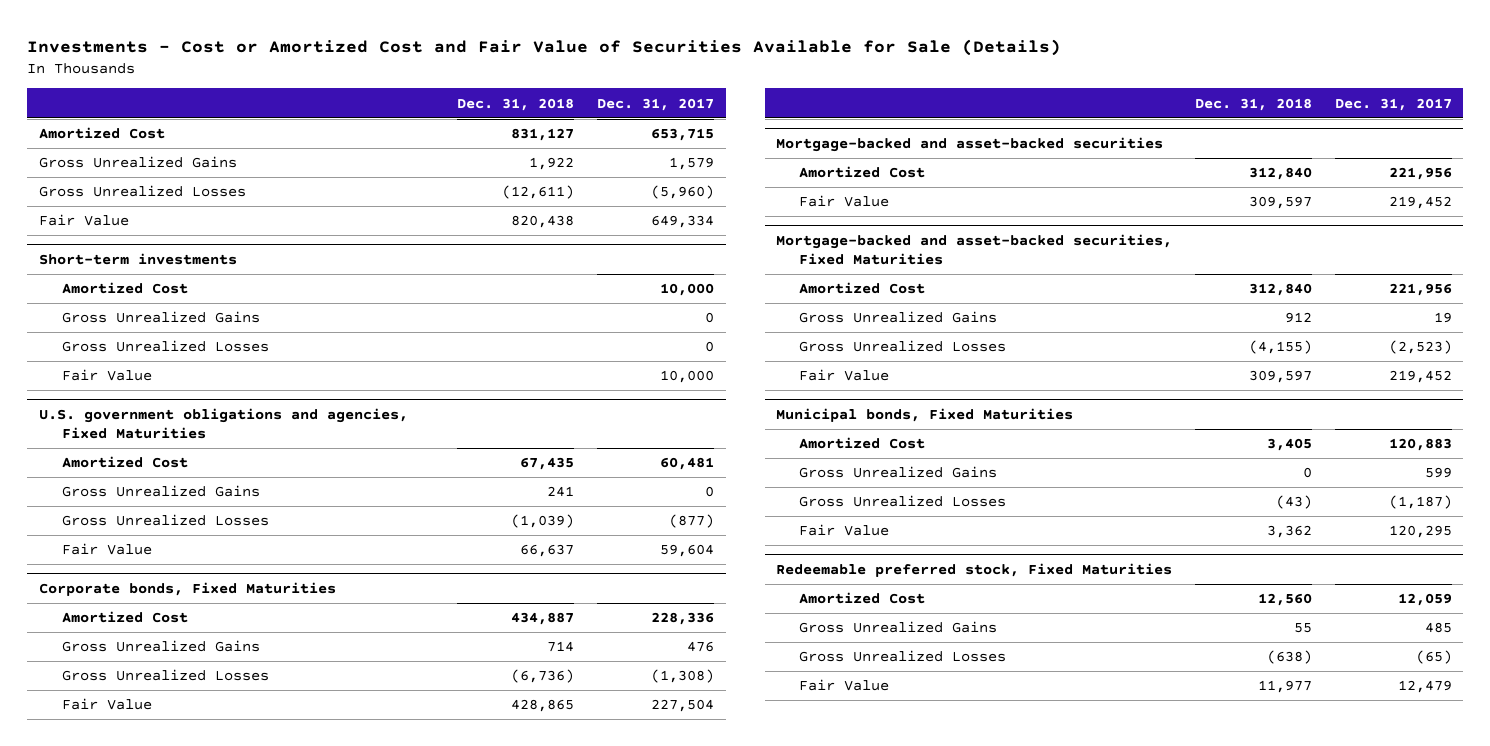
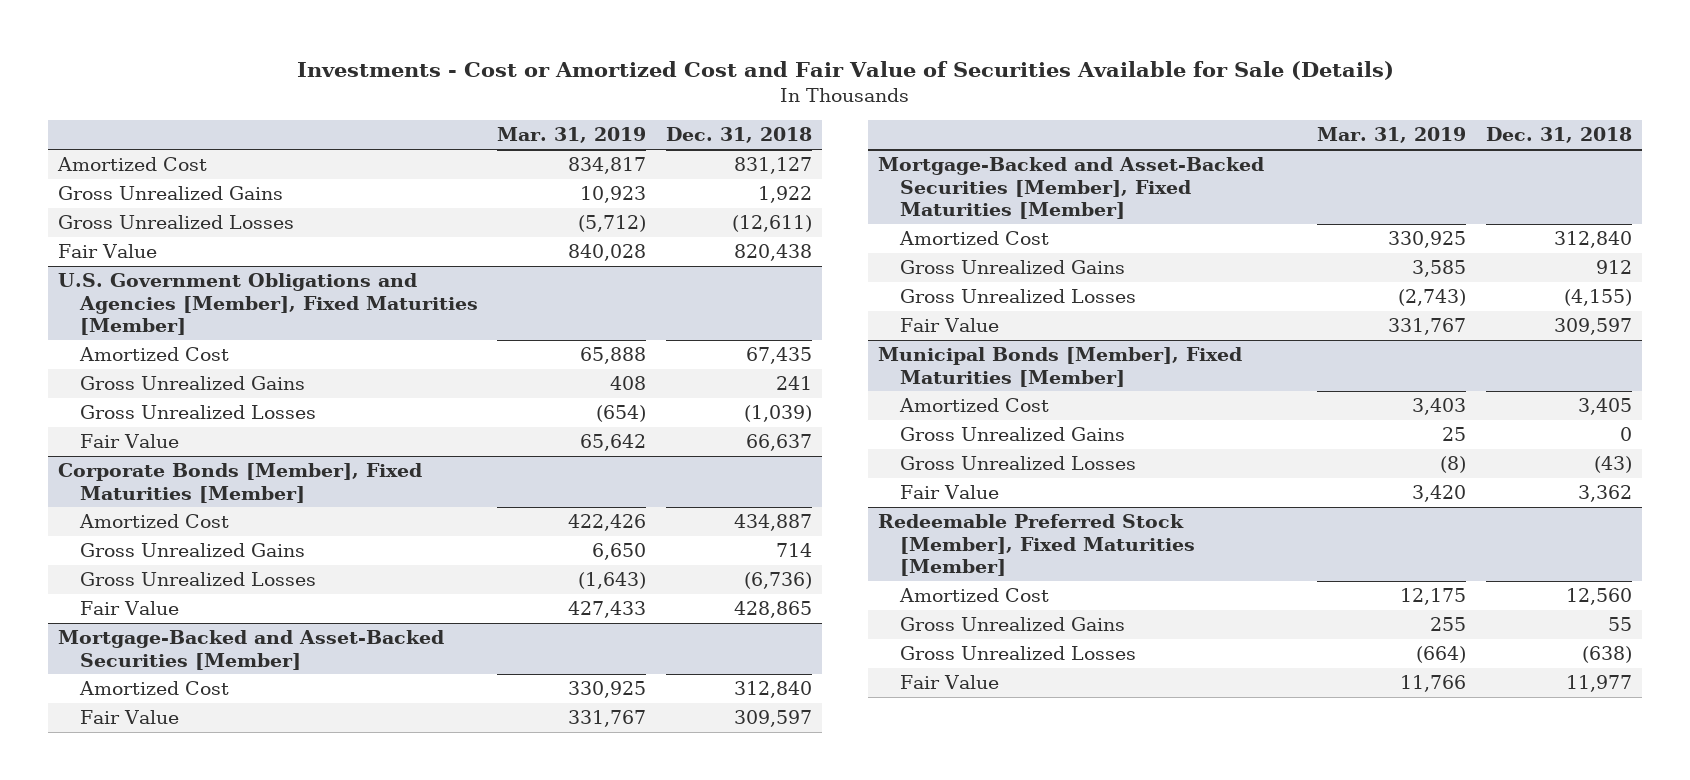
- | Dec. 31, 2018 | Dec. 31, 2017
+ | Mar. 31, 2019 | Dec. 31, 2018
- Short-term investments
- Amortized Cost | | 10,000
- Gross Unrealized Gains | | 0
- Gross Unrealized Losses | | 0
- Fair Value | | 10,000
- U.S. government obligations and agencies, Fixed Maturities
+ U.S. Government Obligations and Agencies [Member], Fixed Maturities [Member]
- Corporate bonds, Fixed Maturities
+ Corporate Bonds [Member], Fixed Maturities [Member]
- Mortgage-backed and asset-backed securities
+ Mortgage-Backed and Asset-Backed Securities [Member]
- Mortgage-backed and asset-backed securities, Fixed Maturities
+ Mortgage-Backed and Asset-Backed Securities [Member], Fixed Maturities [Member]
- Municipal bonds, Fixed Maturities
+ Municipal Bonds [Member], Fixed Maturities [Member]
- Redeemable preferred stock, Fixed Maturities
+ Redeemable Preferred Stock [Member], Fixed Maturities [Member]

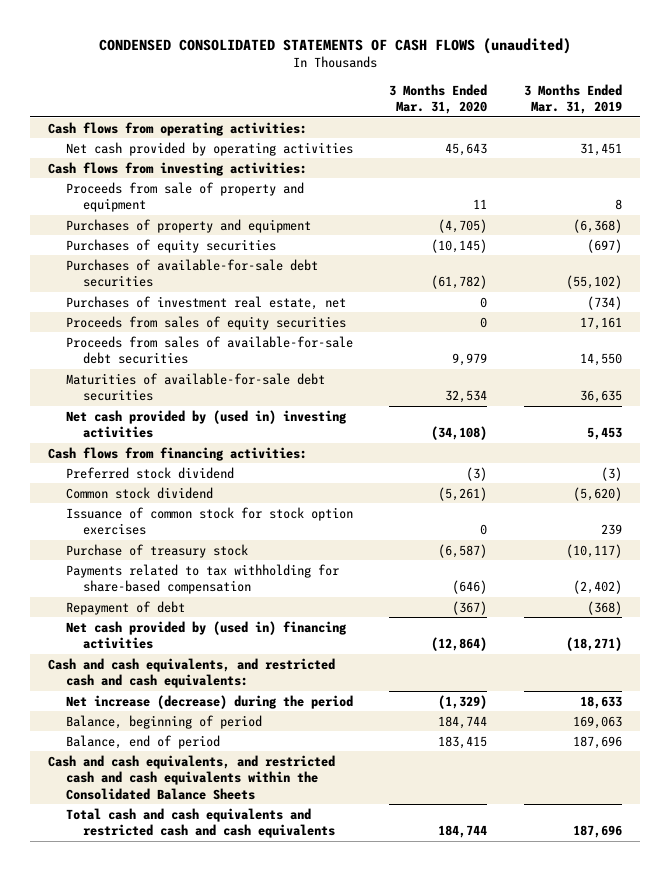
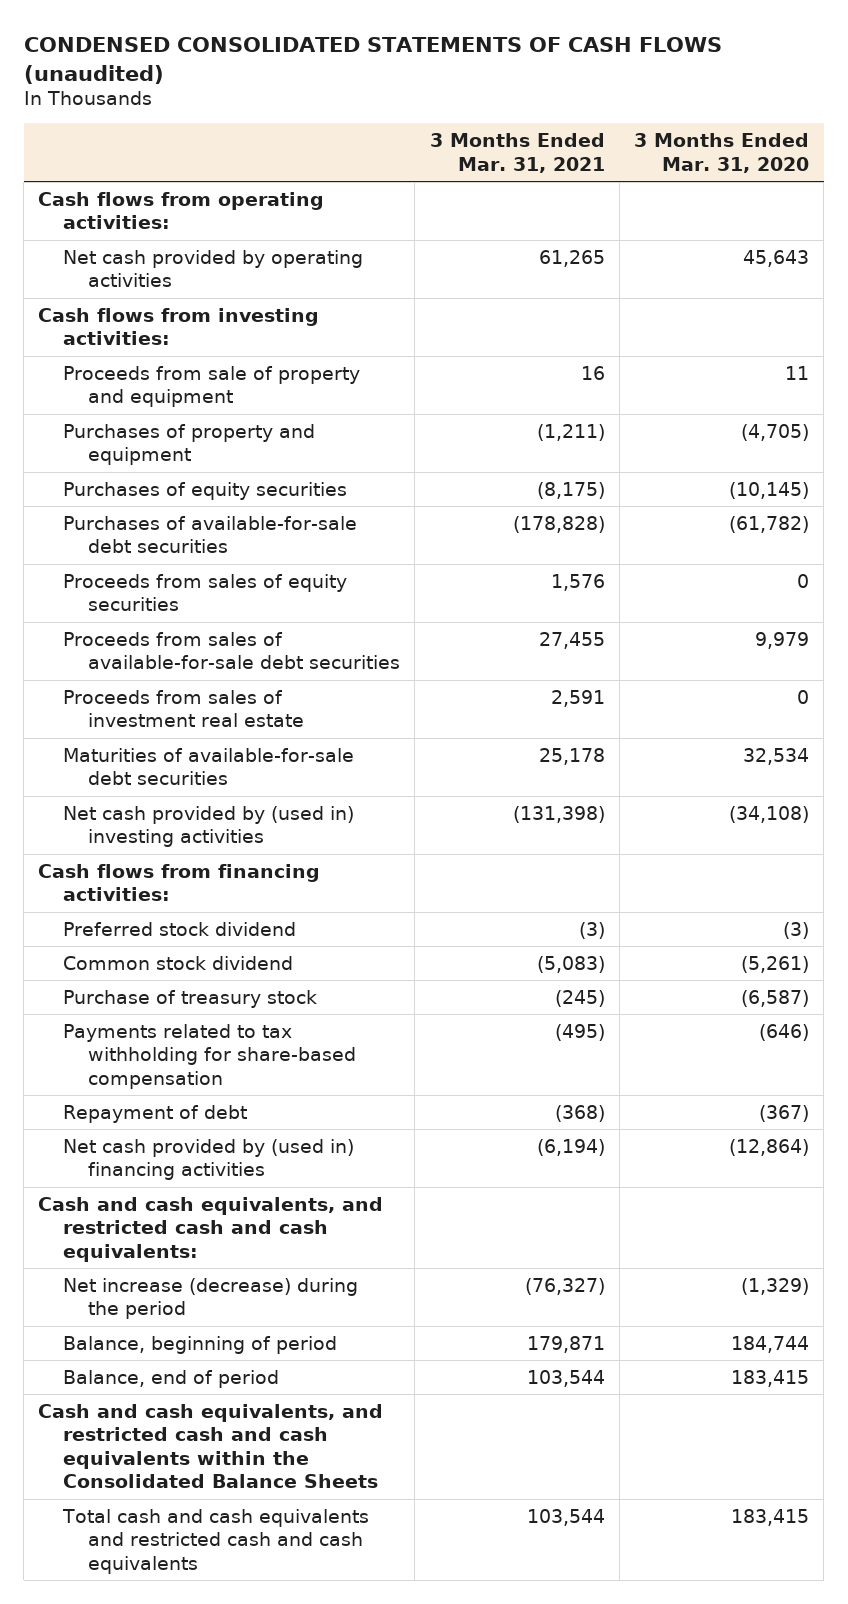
- | 3 Months Ended Mar. 31, 2020 | 3 Months Ended Mar. 31, 2019
+ | 3 Months Ended Mar. 31, 2021 | 3 Months Ended Mar. 31, 2020
- Purchases of investment real estate, net | 0 | (734)
+ Proceeds from sales of investment real estate | 2,591 | 0
- Issuance of common stock for stock option exercises | 0 | 239
- Total cash and cash equivalents and restricted cash and cash equivalents | 184,744 | 187,696
+ Total cash and cash equivalents and restricted cash and cash equivalents | 103,544 | 183,415

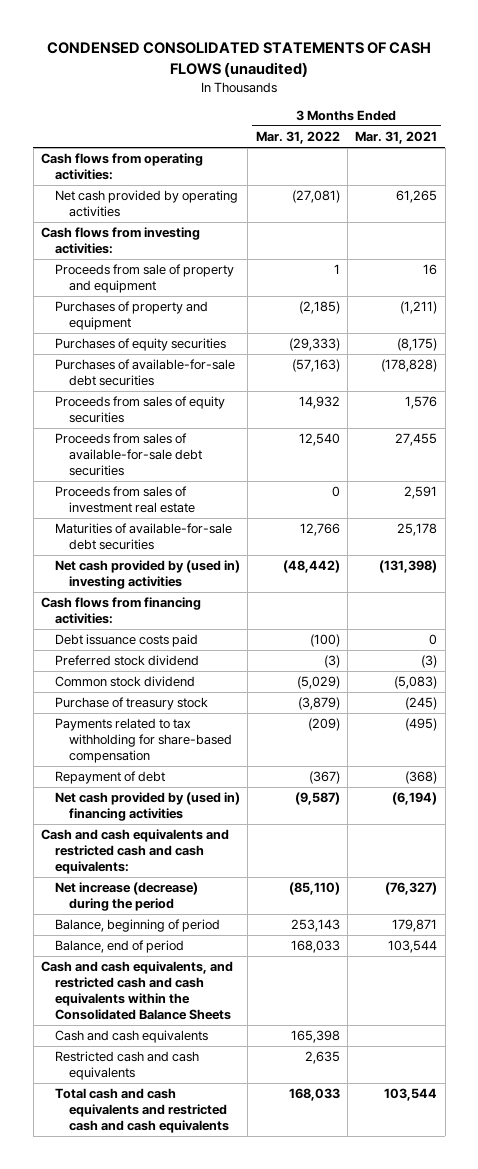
- | 3 Months Ended Mar. 31, 2021 | 3 Months Ended Mar. 31, 2020
+ | 3 Months Ended Mar. 31, 2022 | 3 Months Ended Mar. 31, 2021
+ Debt issuance costs paid | (100) | 0
- Cash and cash equivalents, and restricted cash and cash equivalents:
+ Cash and cash equivalents and restricted cash and cash equivalents:
+ Cash and cash equivalents | 165,398 |
+ Restricted cash and cash equivalents | 2,635 |

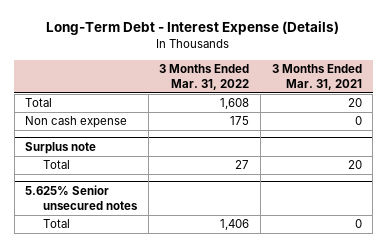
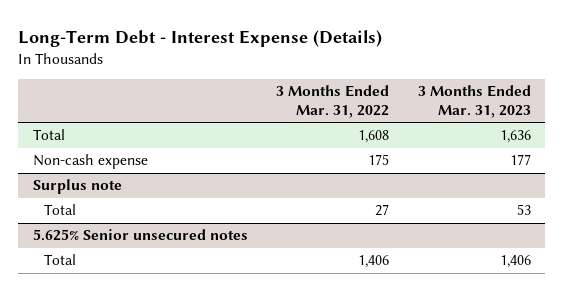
- | 3 Months Ended Mar. 31, 2022 | 3 Months Ended Mar. 31, 2021
+ | 3 Months Ended Mar. 31, 2022 | 3 Months Ended Mar. 31, 2023
- Non cash expense | 175 | 0
+ Non-cash expense | 175 | 177

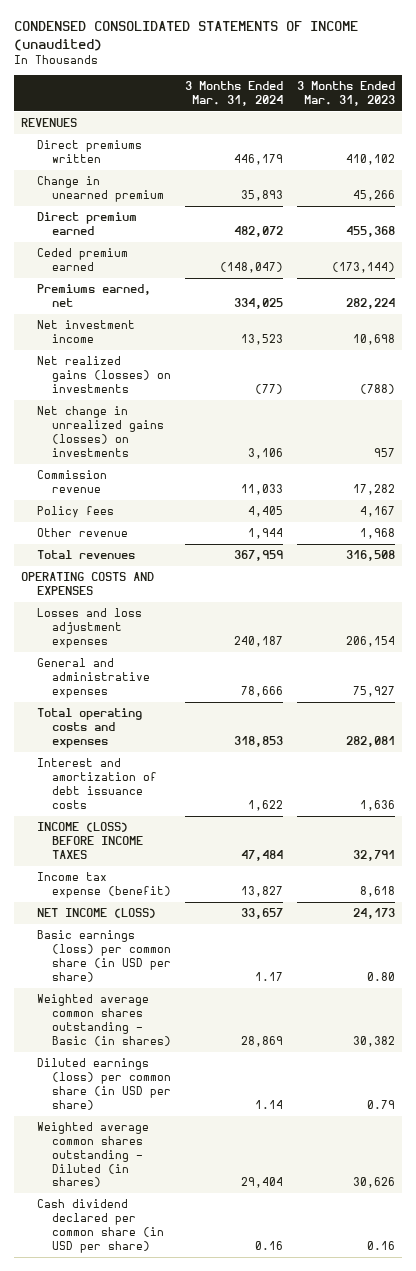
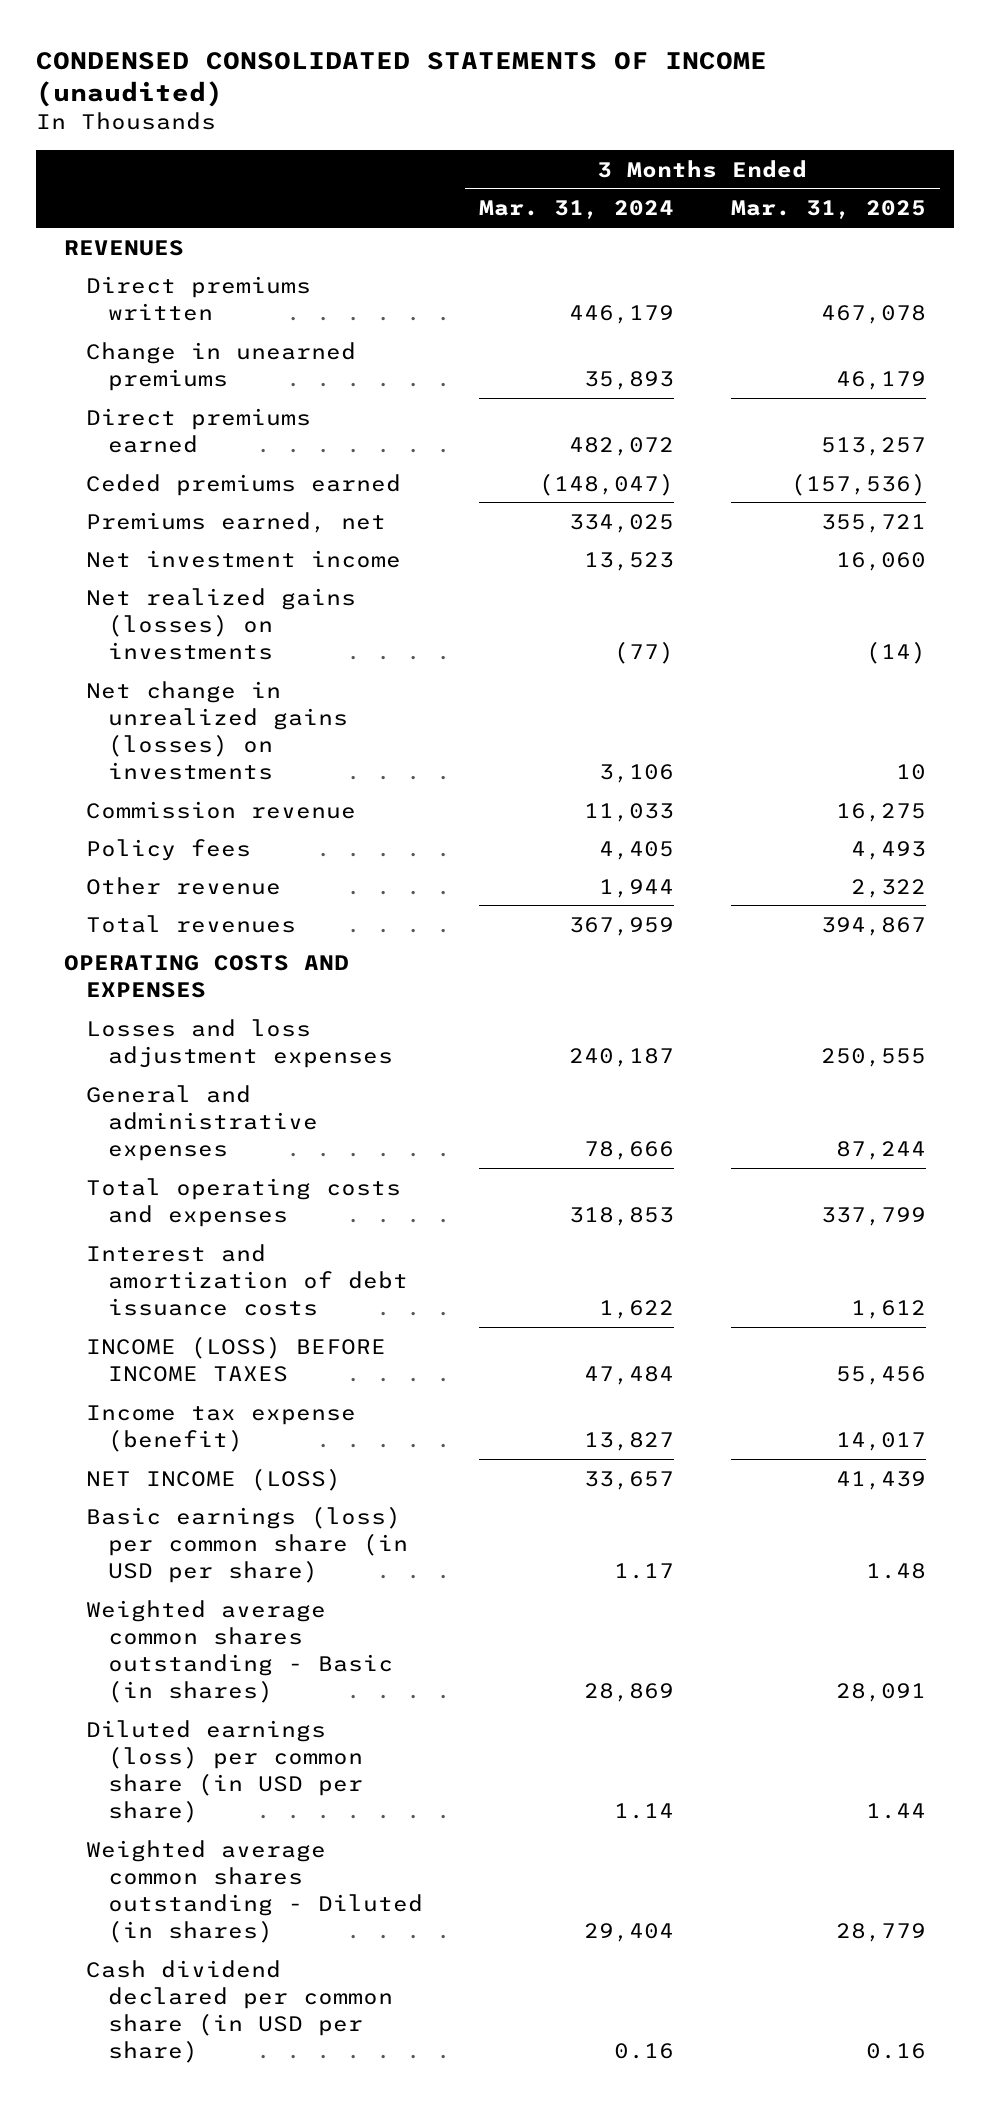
- | 3 Months Ended Mar. 31, 2024 | 3 Months Ended Mar. 31, 2023
+ | 3 Months Ended Mar. 31, 2024 | 3 Months Ended Mar. 31, 2025
- Change in unearned premium | 35,893 | 45,266
- Direct premium earned | 482,072 | 455,368
- Ceded premium earned | (148,047) | (173,144)
+ Change in unearned premiums | 35,893 | 46,179
+ Direct premiums earned | 482,072 | 513,257
+ Ceded premiums earned | (148,047) | (157,536)

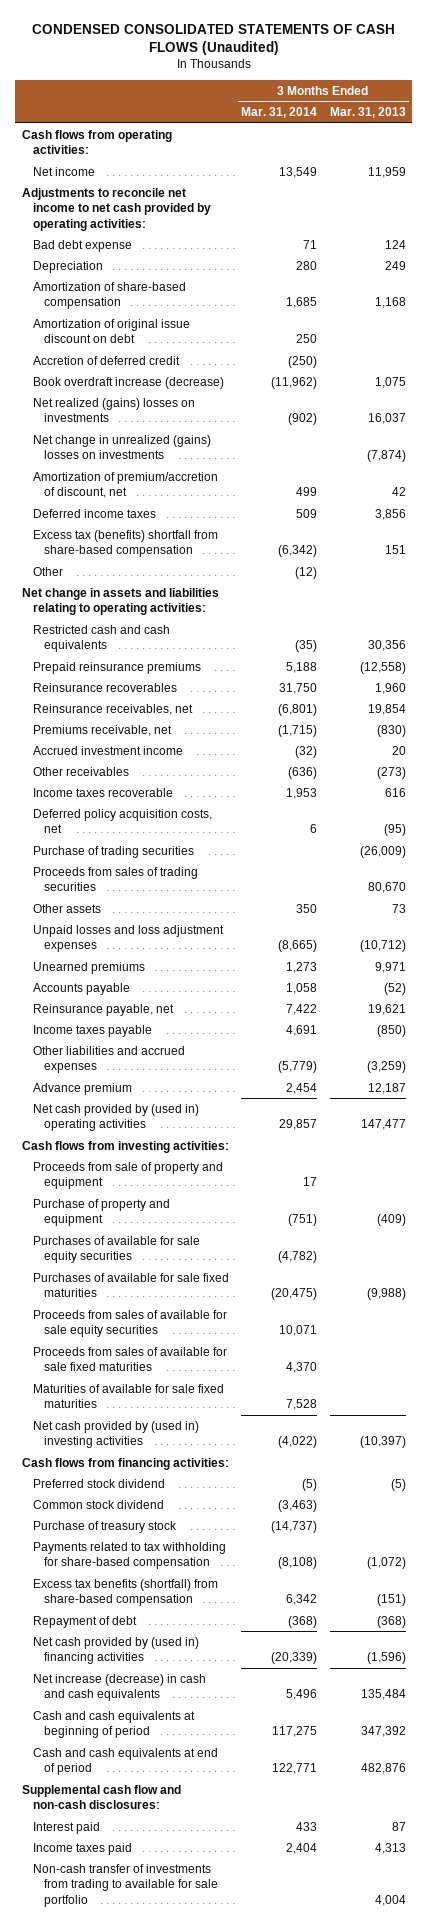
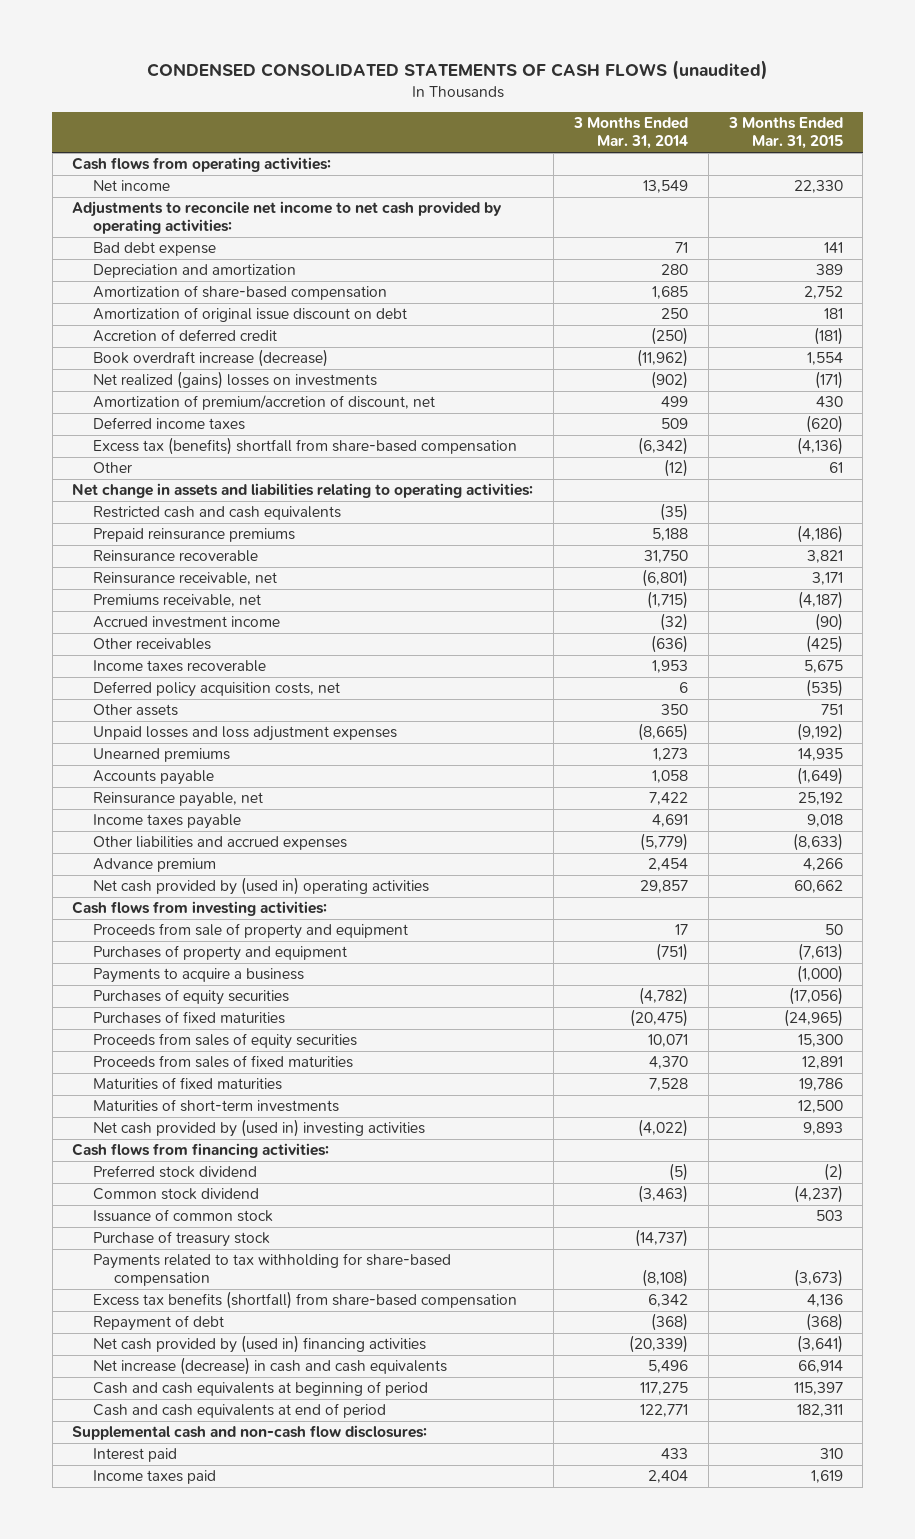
- CONDENSED CONSOLIDATED STATEMENTS OF CASH FLOWS (Unaudited)
+ CONDENSED CONSOLIDATED STATEMENTS OF CASH FLOWS (unaudited)
- | 3 Months Ended Mar. 31, 2014 | 3 Months Ended Mar. 31, 2013
+ | 3 Months Ended Mar. 31, 2014 | 3 Months Ended Mar. 31, 2015
- Depreciation | 280 | 249
+ Depreciation and amortization | 280 | 389
- Net change in unrealized (gains) losses on investments | | (7,874)
- Reinsurance recoverables | 31,750 | 1,960
- Reinsurance receivables, net | (6,801) | 19,854
+ Reinsurance recoverable | 31,750 | 3,821
+ Reinsurance receivable, net | (6,801) | 3,171
- Purchase of trading securities | | (26,009)
- Proceeds from sales of trading securities | | 80,670
- Purchase of property and equipment | (751) | (409)
- Purchases of available for sale equity securities | (4,782) |
- Purchases of available for sale fixed maturities | (20,475) | (9,988)
- Proceeds from sales of available for sale equity securities | 10,071 |
- Proceeds from sales of available for sale fixed maturities | 4,370 |
- Maturities of available for sale fixed maturities | 7,528 |
+ Purchases of property and equipment | (751) | (7,613)
+ Payments to acquire a business | | (1,000)
+ Purchases of equity securities | (4,782) | (17,056)
+ Purchases of fixed maturities | (20,475) | (24,965)
+ Proceeds from sales of equity securities | 10,071 | 15,300
+ Proceeds from sales of fixed maturities | 4,370 | 12,891
+ Maturities of fixed maturities | 7,528 | 19,786
+ Maturities of short-term investments | | 12,500
+ Issuance of common stock | | 503
- Supplemental cash flow and non-cash disclosures:
+ Supplemental cash and non-cash flow disclosures:
- Non-cash transfer of investments from trading to available for sale portfolio | | 4,004

